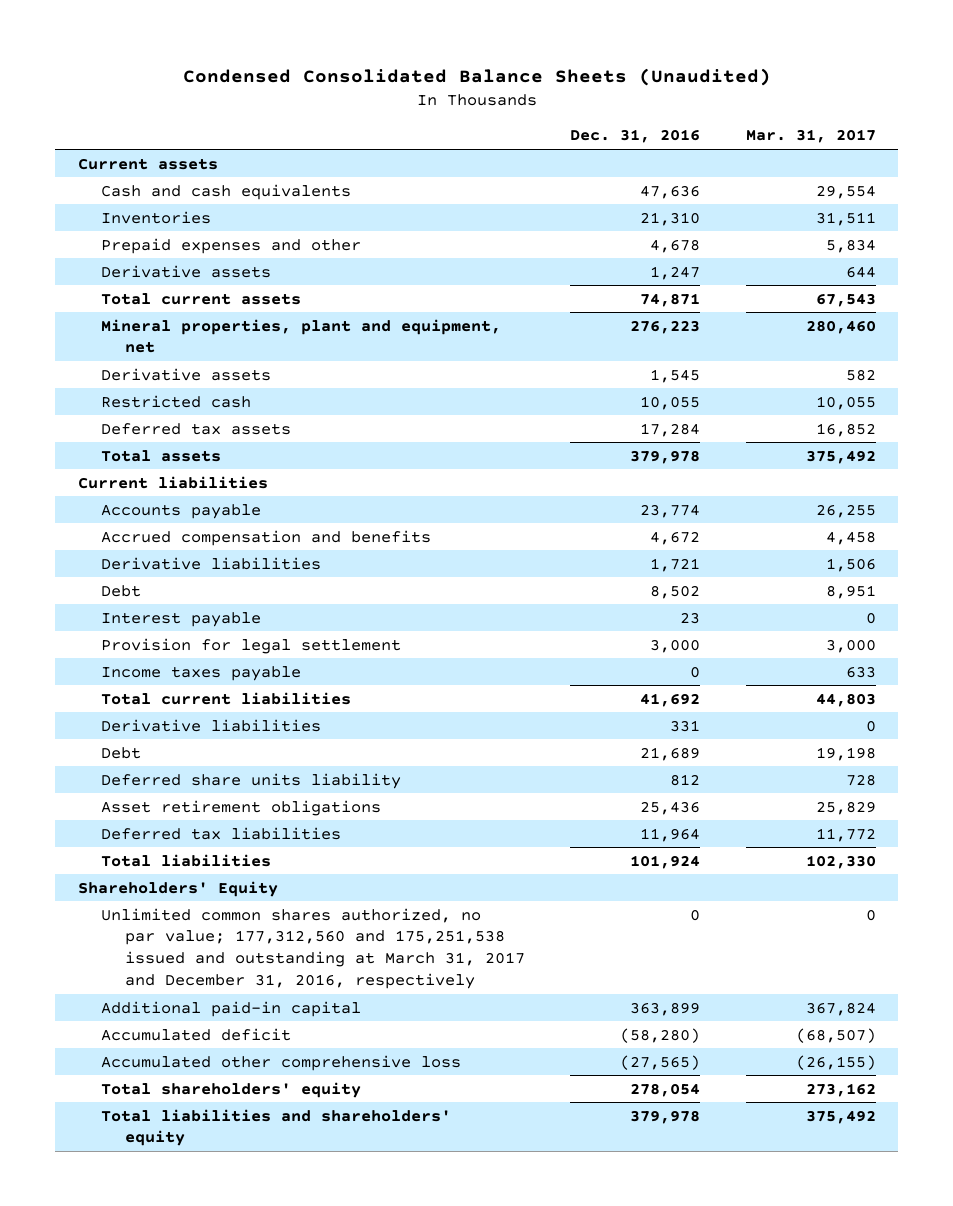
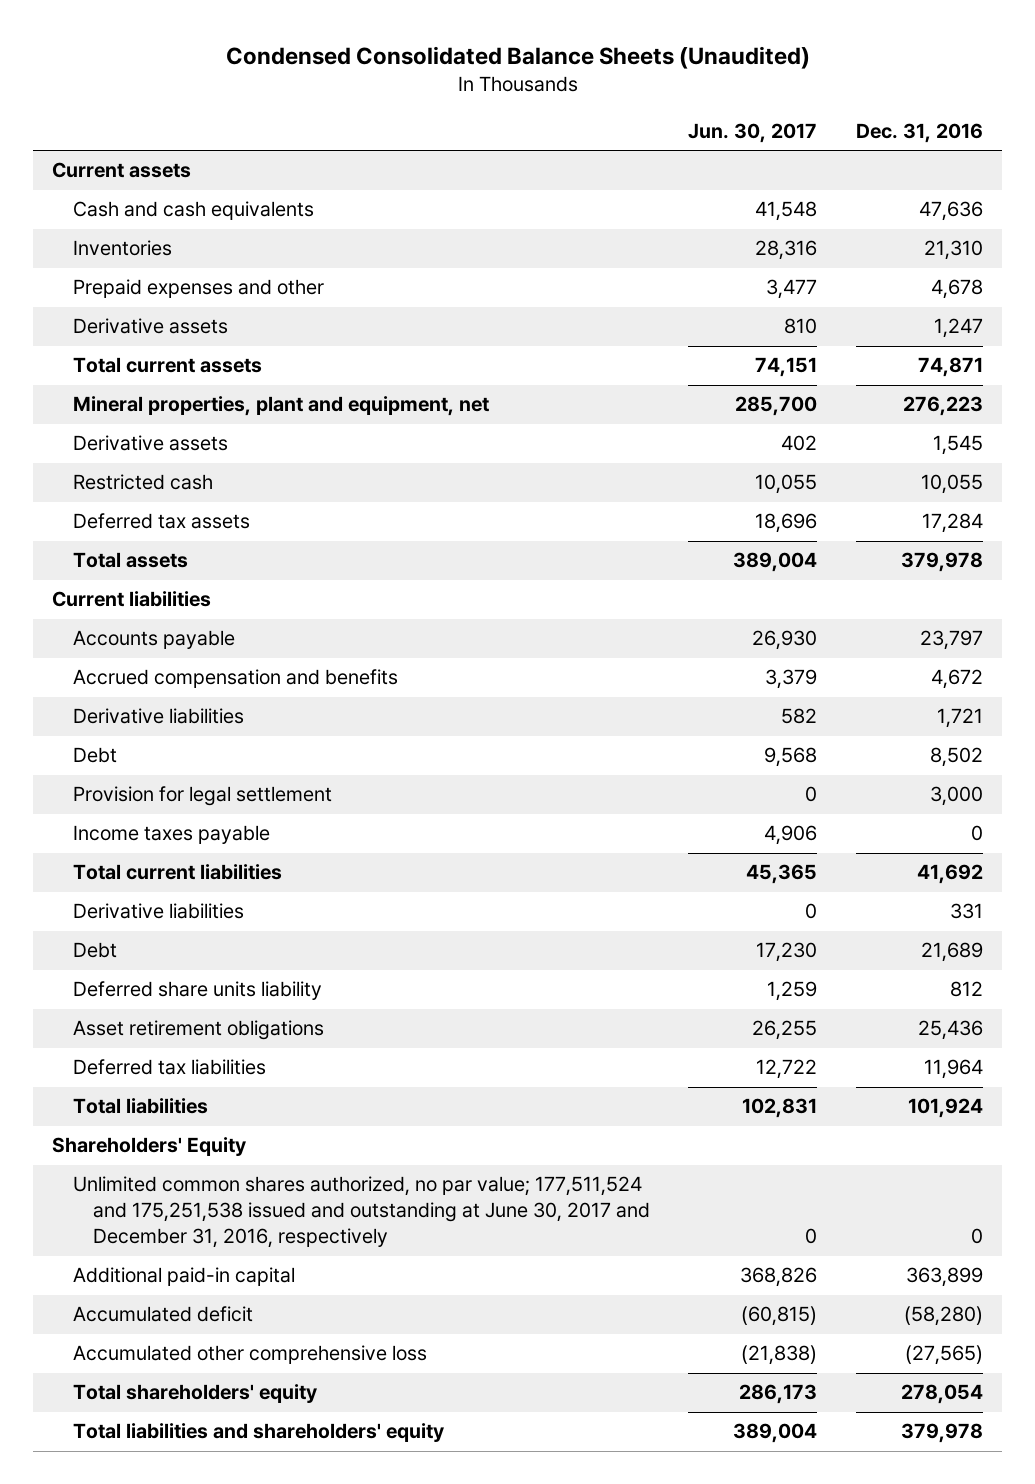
- | Dec. 31, 2016 | Mar. 31, 2017
+ | Jun. 30, 2017 | Dec. 31, 2016
- Accounts payable | 23,774 | 26,255
+ Accounts payable | 26,930 | 23,797
- Interest payable | 23 | 0
- Unlimited common shares authorized, no par value; 177,312,560 and 175,251,538 issued and outstanding at March 31, 2017 and December 31, 2016, respectively | 0 | 0
+ Unlimited common shares authorized, no par value; 177,511,524 and 175,251,538 issued and outstanding at June 30, 2017 and December 31, 2016, respectively | 0 | 0

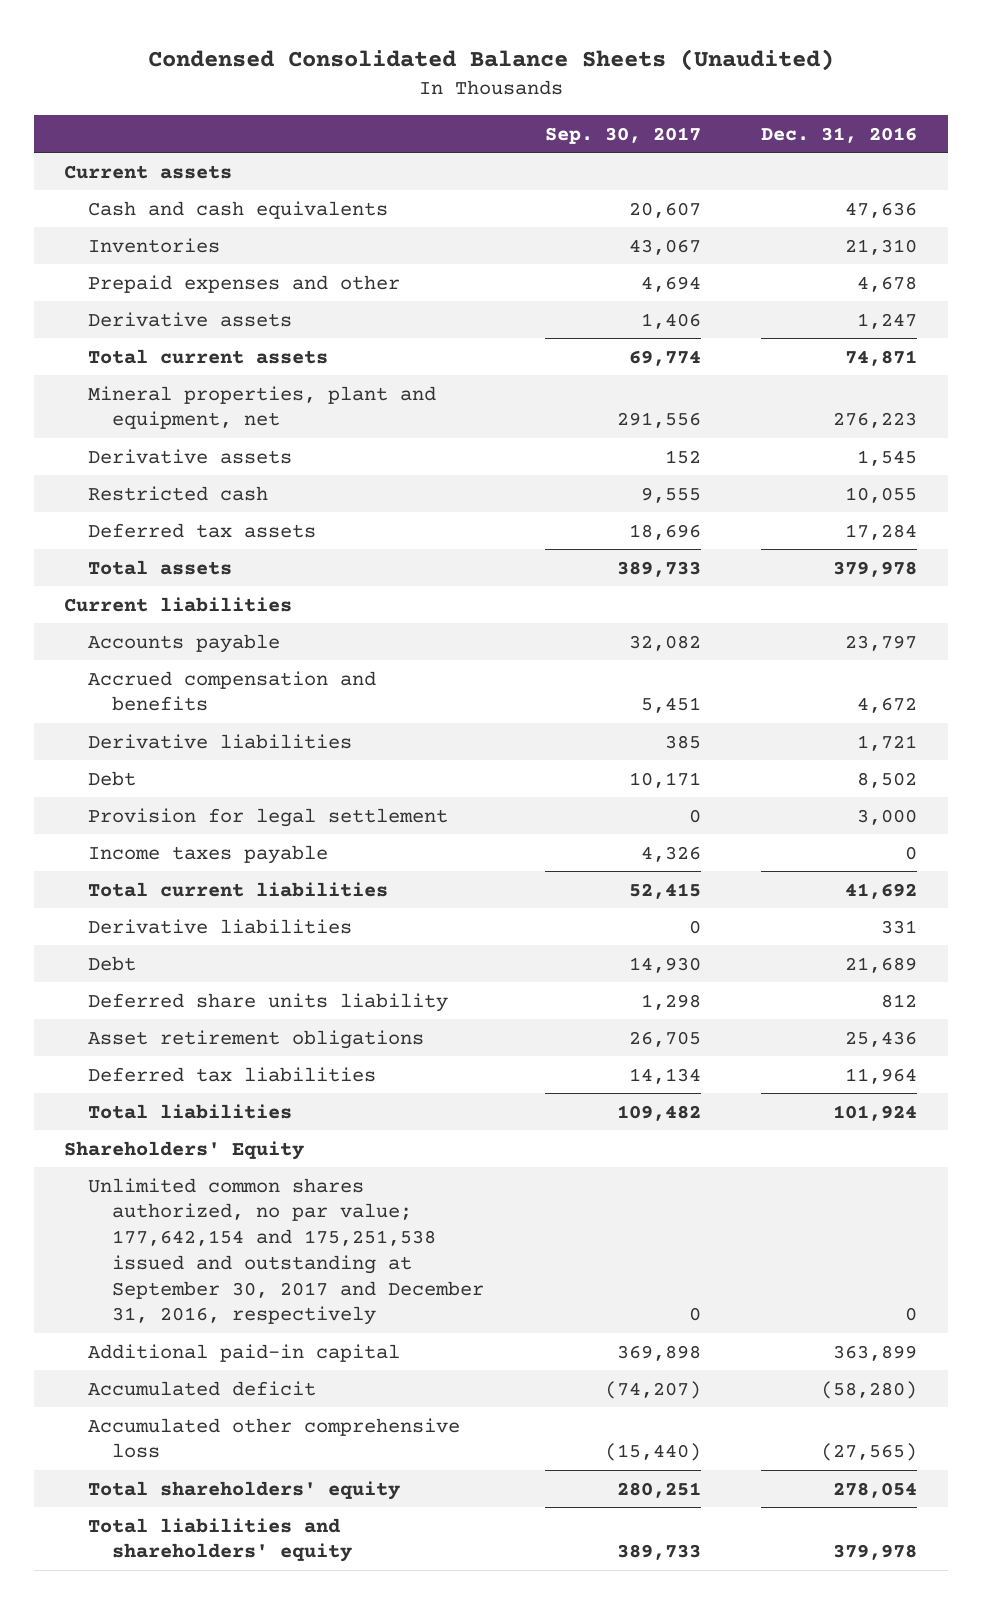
- | Jun. 30, 2017 | Dec. 31, 2016
+ | Sep. 30, 2017 | Dec. 31, 2016
- Unlimited common shares authorized, no par value; 177,511,524 and 175,251,538 issued and outstanding at June 30, 2017 and December 31, 2016, respectively | 0 | 0
+ Unlimited common shares authorized, no par value; 177,642,154 and 175,251,538 issued and outstanding at September 30, 2017 and December 31, 2016, respectively | 0 | 0

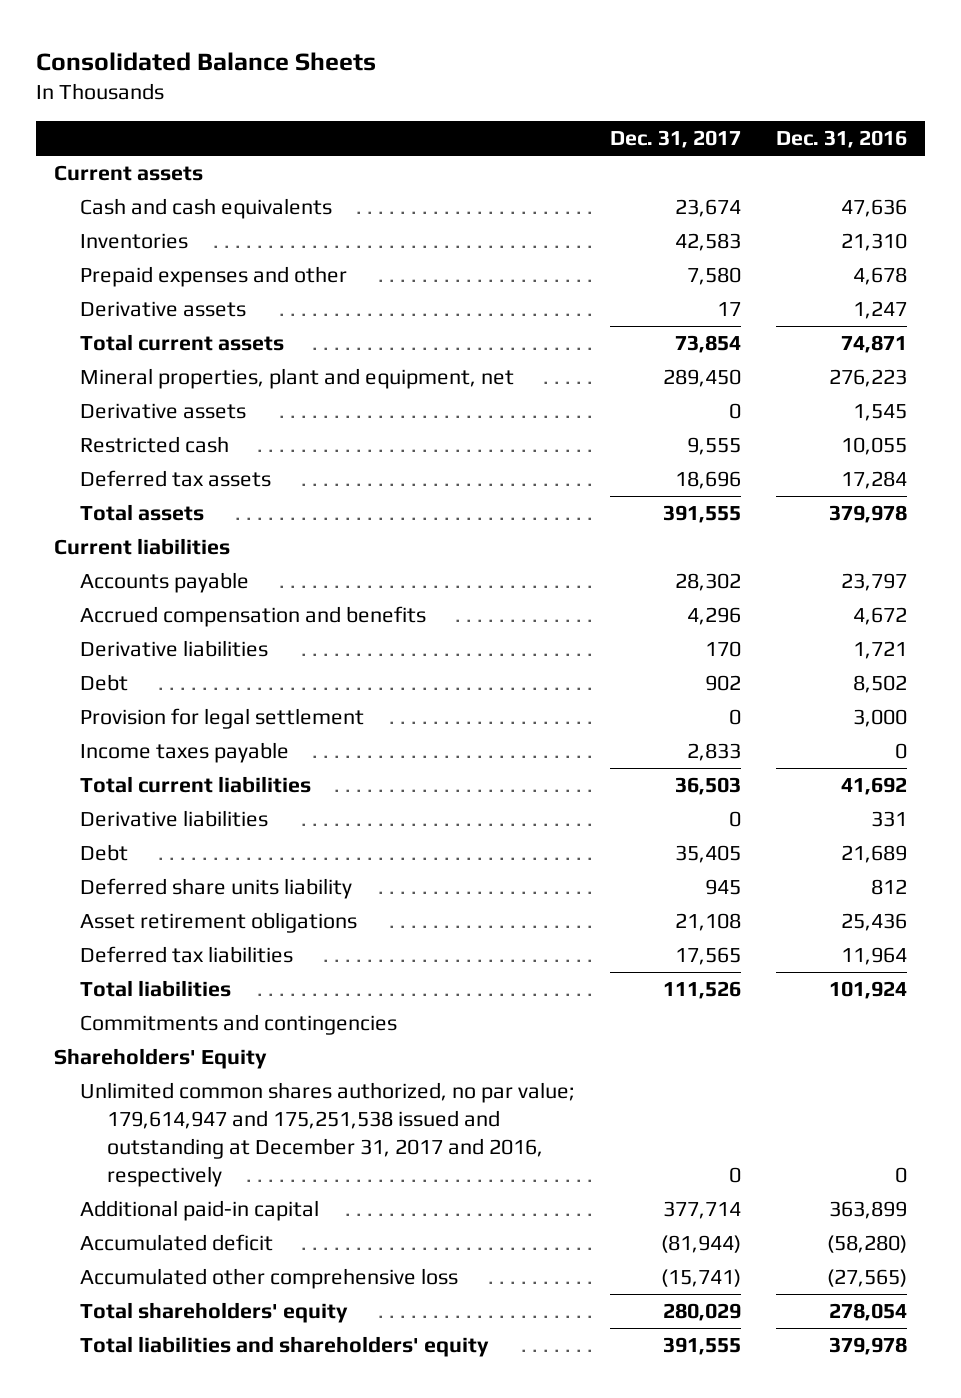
- Condensed Consolidated Balance Sheets (Unaudited)
+ Consolidated Balance Sheets
- | Sep. 30, 2017 | Dec. 31, 2016
+ | Dec. 31, 2017 | Dec. 31, 2016
+ Commitments and contingencies
- Unlimited common shares authorized, no par value; 177,642,154 and 175,251,538 issued and outstanding at September 30, 2017 and December 31, 2016, respectively | 0 | 0
+ Unlimited common shares authorized, no par value; 179,614,947 and 175,251,538 issued and outstanding at December 31, 2017 and 2016, respectively | 0 | 0

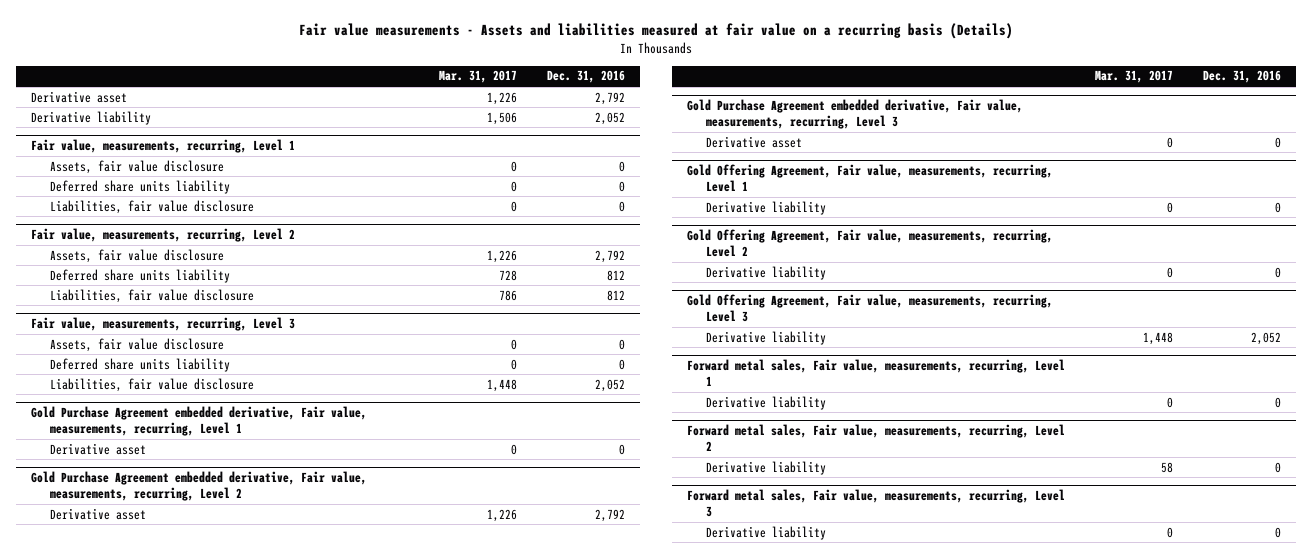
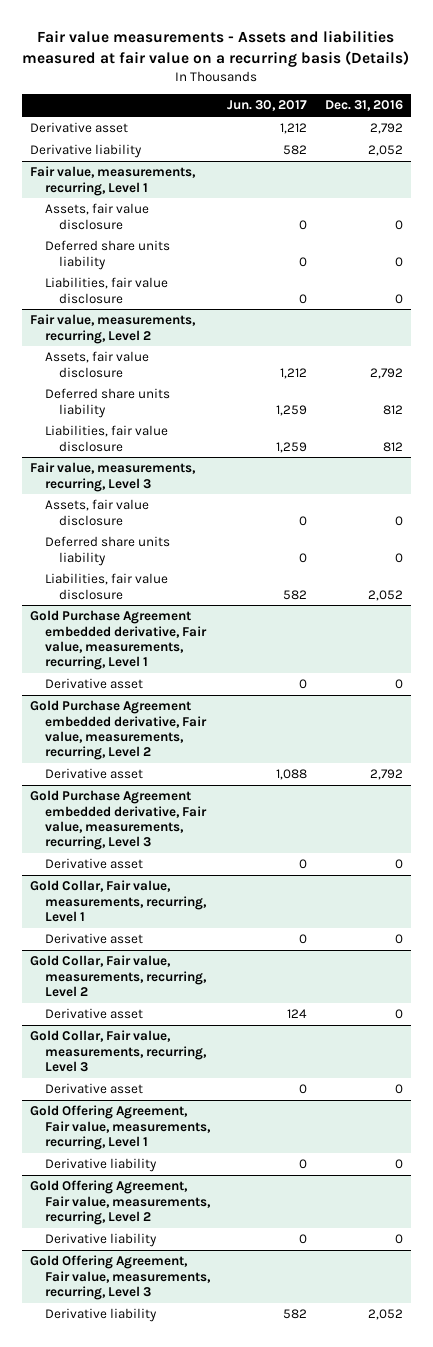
- | Mar. 31, 2017 | Dec. 31, 2016
+ | Jun. 30, 2017 | Dec. 31, 2016
+ Gold Collar, Fair value, measurements, recurring, Level 1
+ Derivative asset | 0 | 0
+ Gold Collar, Fair value, measurements, recurring, Level 2
+ Derivative asset | 124 | 0
+ Gold Collar, Fair value, measurements, recurring, Level 3
+ Derivative asset | 0 | 0
- Forward metal sales, Fair value, measurements, recurring, Level 1
- Derivative liability | 0 | 0
- Forward metal sales, Fair value, measurements, recurring, Level 2
- Derivative liability | 58 | 0
- Forward metal sales, Fair value, measurements, recurring, Level 3
- Derivative liability | 0 | 0

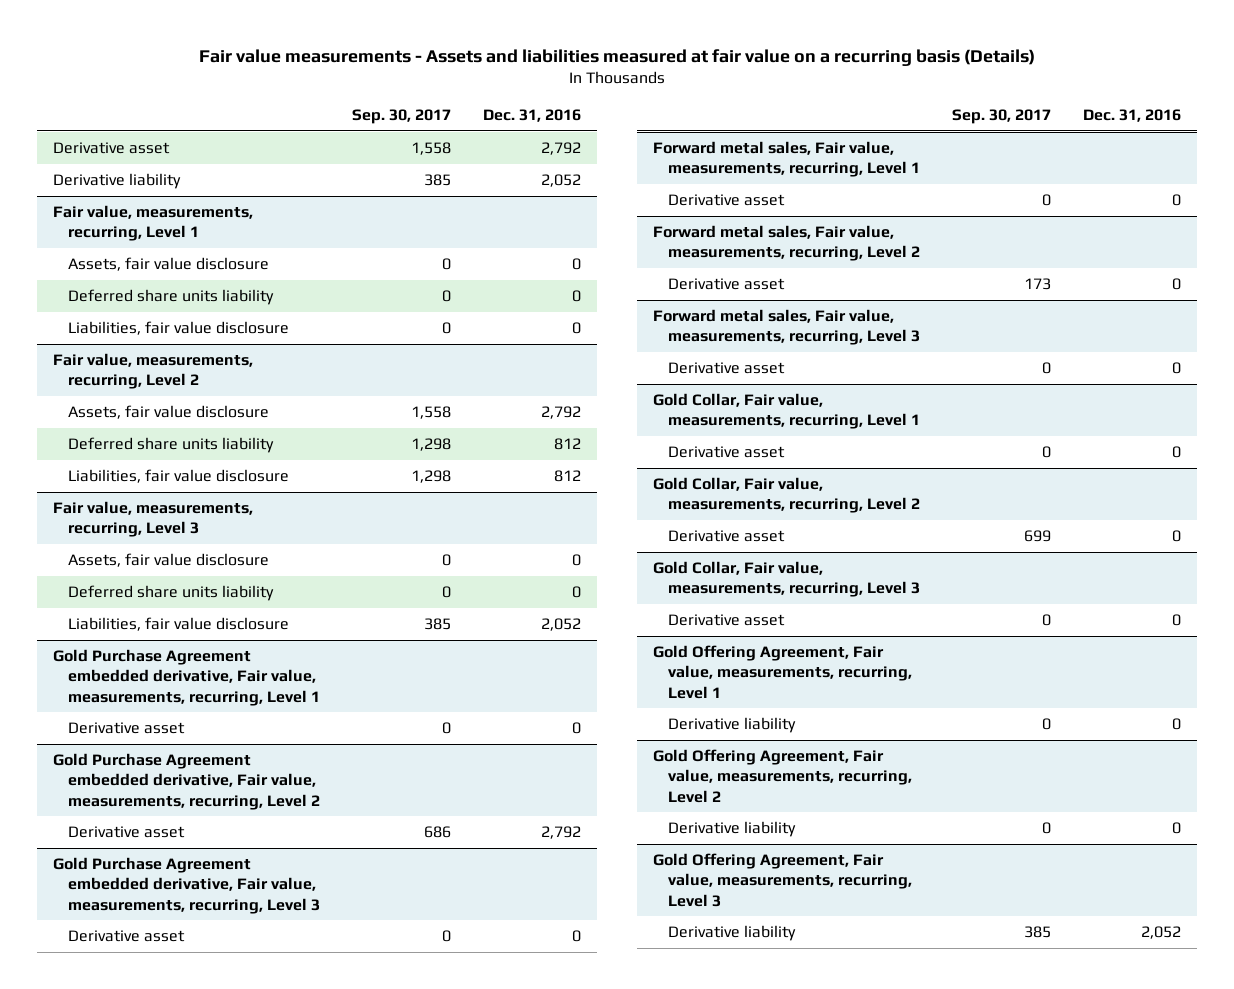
- | Jun. 30, 2017 | Dec. 31, 2016
+ | Sep. 30, 2017 | Dec. 31, 2016
+ Forward metal sales, Fair value, measurements, recurring, Level 1
+ Derivative asset | 0 | 0
+ Forward metal sales, Fair value, measurements, recurring, Level 2
+ Derivative asset | 173 | 0
+ Forward metal sales, Fair value, measurements, recurring, Level 3
+ Derivative asset | 0 | 0

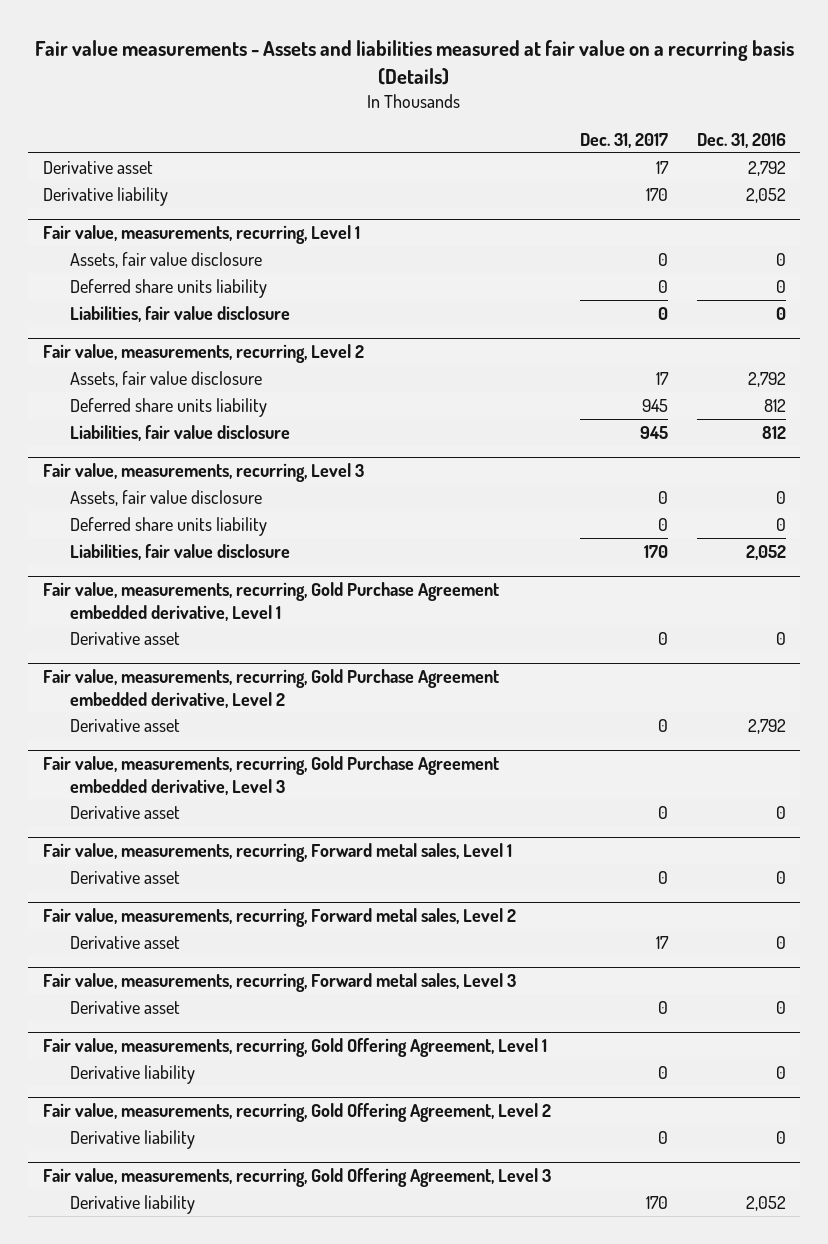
- | Sep. 30, 2017 | Dec. 31, 2016
+ | Dec. 31, 2017 | Dec. 31, 2016
- Gold Purchase Agreement embedded derivative, Fair value, measurements, recurring, Level 1
+ Fair value, measurements, recurring, Gold Purchase Agreement embedded derivative, Level 1
- Gold Purchase Agreement embedded derivative, Fair value, measurements, recurring, Level 2
+ Fair value, measurements, recurring, Gold Purchase Agreement embedded derivative, Level 2
- Gold Purchase Agreement embedded derivative, Fair value, measurements, recurring, Level 3
- Derivative asset | 0 | 0
- Forward metal sales, Fair value, measurements, recurring, Level 1
- Derivative asset | 0 | 0
- Forward metal sales, Fair value, measurements, recurring, Level 2
- Derivative asset | 173 | 0
- Forward metal sales, Fair value, measurements, recurring, Level 3
+ Fair value, measurements, recurring, Gold Purchase Agreement embedded derivative, Level 3
- Gold Collar, Fair value, measurements, recurring, Level 1
+ Fair value, measurements, recurring, Forward metal sales, Level 1
- Gold Collar, Fair value, measurements, recurring, Level 2
+ Fair value, measurements, recurring, Forward metal sales, Level 2
- Gold Collar, Fair value, measurements, recurring, Level 3
+ Fair value, measurements, recurring, Forward metal sales, Level 3
- Gold Offering Agreement, Fair value, measurements, recurring, Level 1
+ Fair value, measurements, recurring, Gold Offering Agreement, Level 1
- Gold Offering Agreement, Fair value, measurements, recurring, Level 2
+ Fair value, measurements, recurring, Gold Offering Agreement, Level 2
- Gold Offering Agreement, Fair value, measurements, recurring, Level 3
+ Fair value, measurements, recurring, Gold Offering Agreement, Level 3

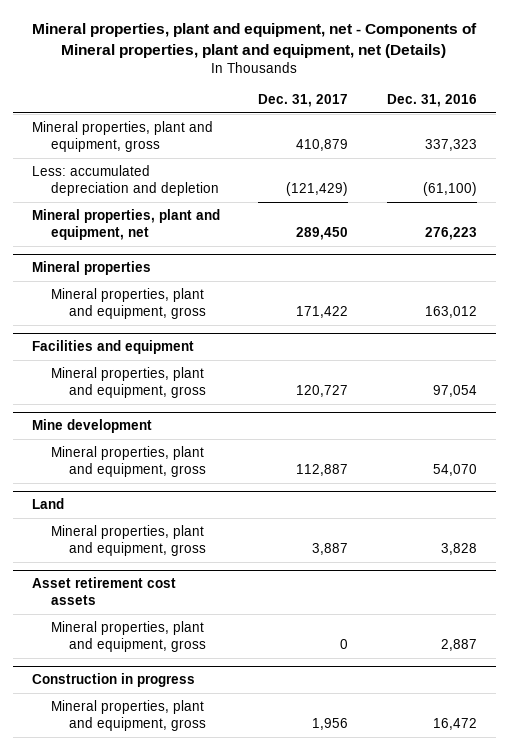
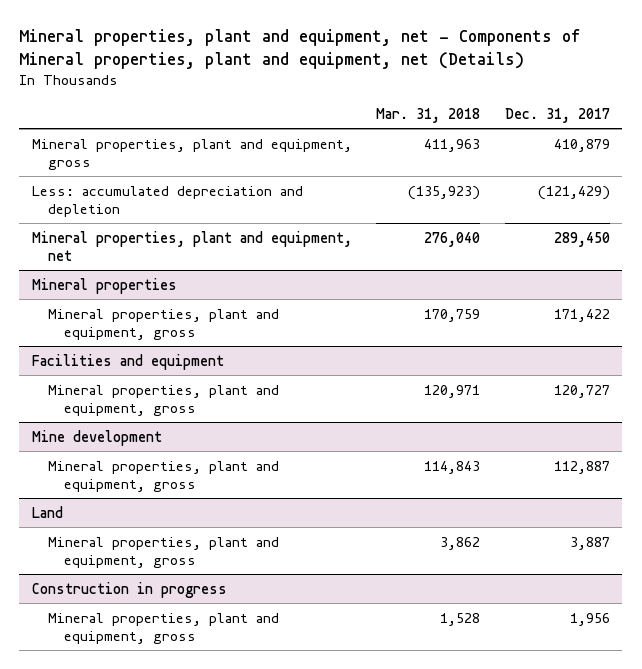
- | Dec. 31, 2017 | Dec. 31, 2016
+ | Mar. 31, 2018 | Dec. 31, 2017
- Asset retirement cost assets
- Mineral properties, plant and equipment, gross | 0 | 2,887

